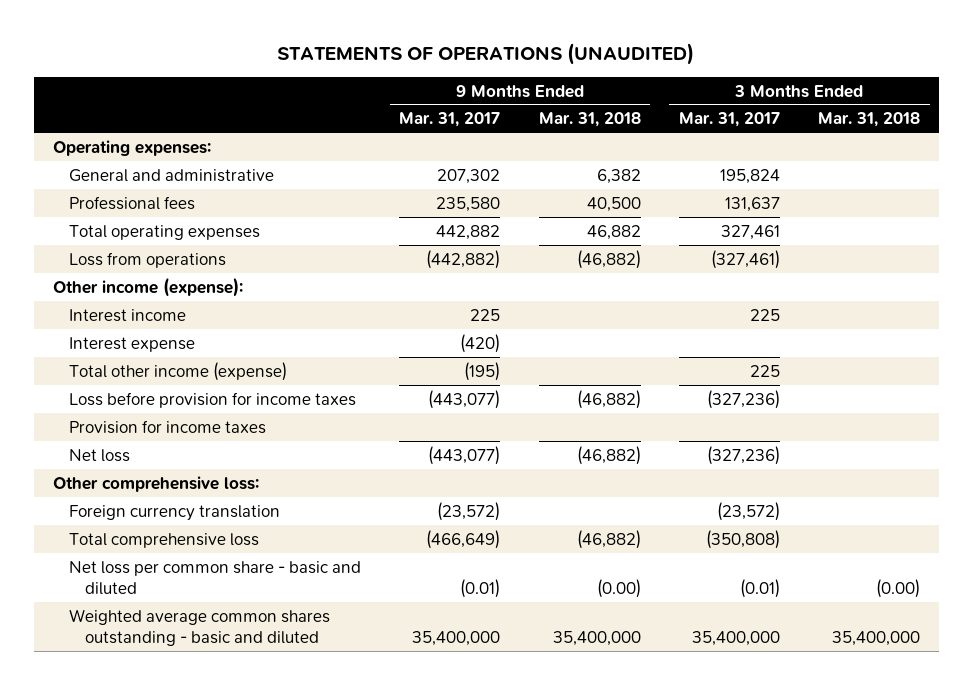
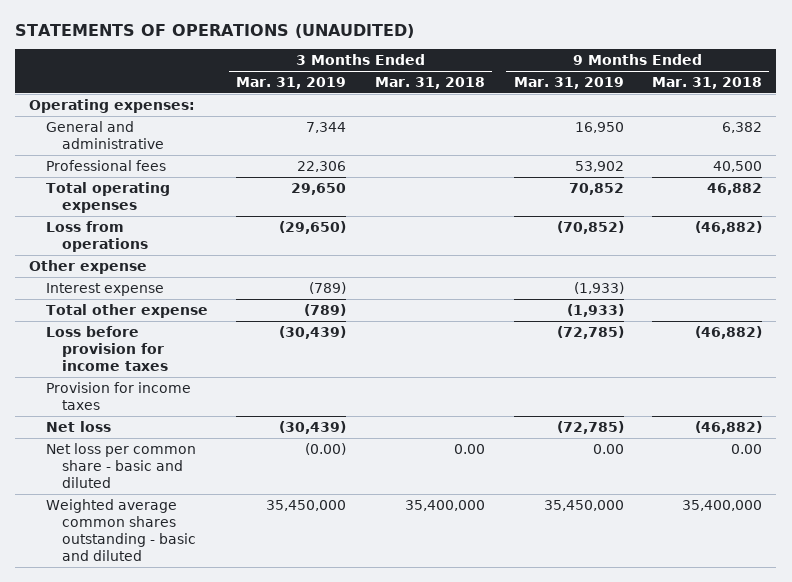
- | 9 Months Ended Mar. 31, 2017 | 9 Months Ended Mar. 31, 2018 | 3 Months Ended Mar. 31, 2017 | 3 Months Ended Mar. 31, 2018
+ | 3 Months Ended Mar. 31, 2019 | 3 Months Ended Mar. 31, 2018 | 9 Months Ended Mar. 31, 2019 | 9 Months Ended Mar. 31, 2018
- Other income (expense):
- Interest income | 225 | | 225 |
+ Other expense
- Total other income (expense) | (195) | | 225 |
+ Total other expense | (789) | | (1,933) |
- Other comprehensive loss:
- Foreign currency translation | (23,572) | | (23,572) |
- Total comprehensive loss | (466,649) | (46,882) | (350,808) |
- Net loss per common share - basic and diluted | (0.01) | (0.00) | (0.01) | (0.00)
+ Net loss per common share - basic and diluted | (0.00) | 0.00 | 0.00 | 0.00

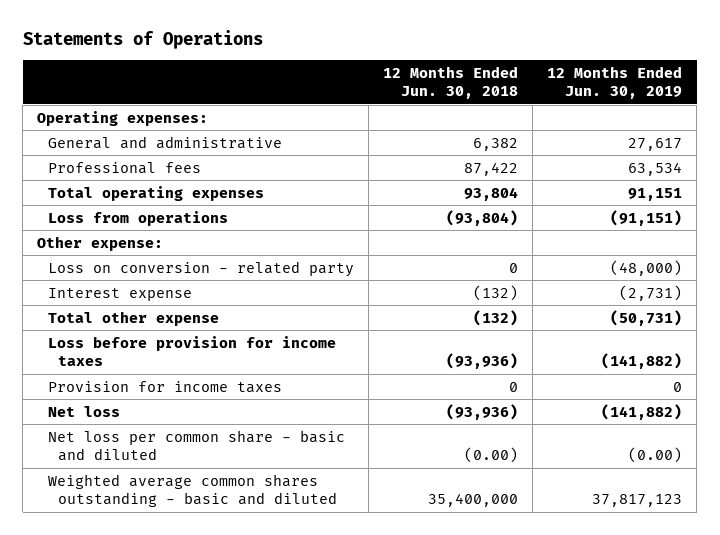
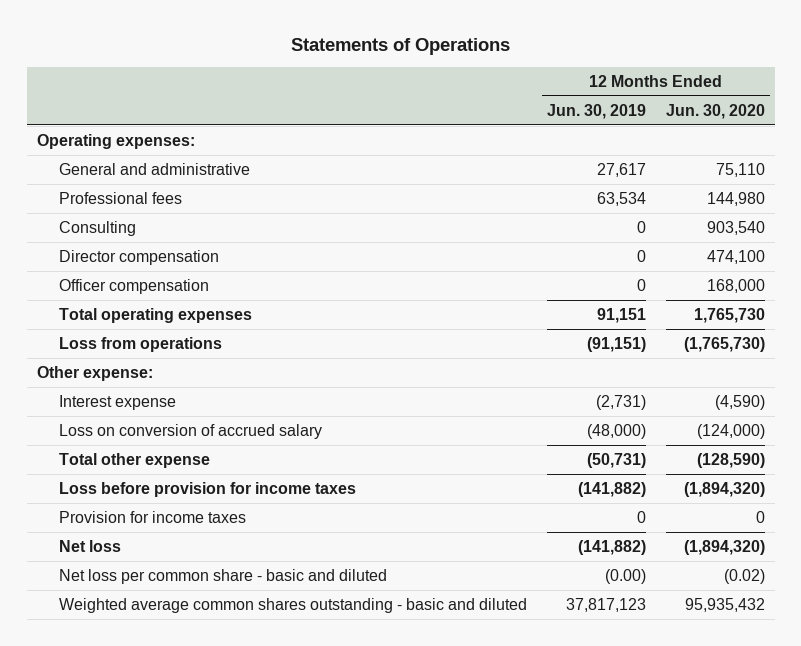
- | 12 Months Ended Jun. 30, 2018 | 12 Months Ended Jun. 30, 2019
+ | 12 Months Ended Jun. 30, 2019 | 12 Months Ended Jun. 30, 2020
+ Consulting | 0 | 903,540
+ Director compensation | 0 | 474,100
+ Officer compensation | 0 | 168,000
- Loss on conversion - related party | 0 | (48,000)
+ Loss on conversion of accrued salary | (48,000) | (124,000)

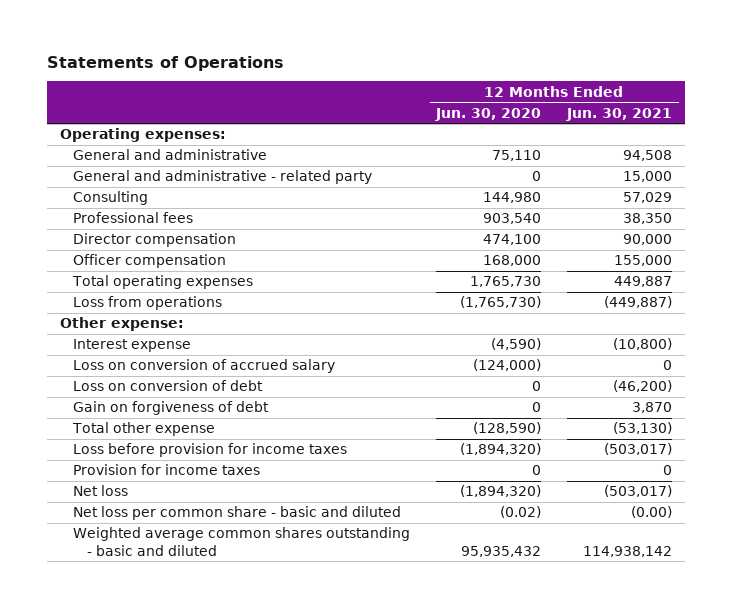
- | 12 Months Ended Jun. 30, 2019 | 12 Months Ended Jun. 30, 2020
+ | 12 Months Ended Jun. 30, 2020 | 12 Months Ended Jun. 30, 2021
- Professional fees | 63,534 | 144,980
- Consulting | 0 | 903,540
+ General and administrative - related party | 0 | 15,000
+ Consulting | 144,980 | 57,029
+ Professional fees | 903,540 | 38,350
+ Loss on conversion of debt | 0 | (46,200)
+ Gain on forgiveness of debt | 0 | 3,870

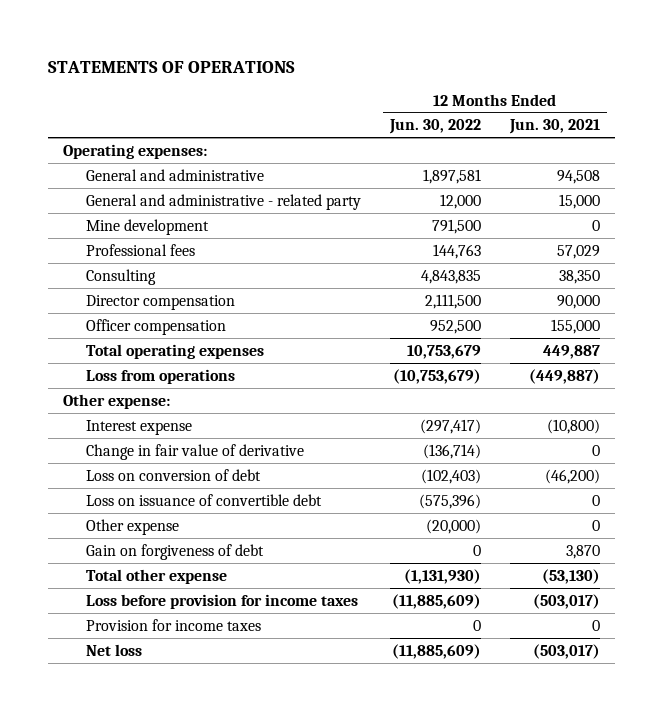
- Statements of Operations
+ STATEMENTS OF OPERATIONS
- | 12 Months Ended Jun. 30, 2020 | 12 Months Ended Jun. 30, 2021
+ | 12 Months Ended Jun. 30, 2022 | 12 Months Ended Jun. 30, 2021
- Consulting | 144,980 | 57,029
- Professional fees | 903,540 | 38,350
+ Mine development | 791,500 | 0
+ Professional fees | 144,763 | 57,029
+ Consulting | 4,843,835 | 38,350
- Loss on conversion of accrued salary | (124,000) | 0
+ Change in fair value of derivative | (136,714) | 0
+ Loss on issuance of convertible debt | (575,396) | 0
+ Other expense | (20,000) | 0
- Net loss per common share - basic and diluted | (0.02) | (0.00)
- Weighted average common shares outstanding - basic and diluted | 95,935,432 | 114,938,142

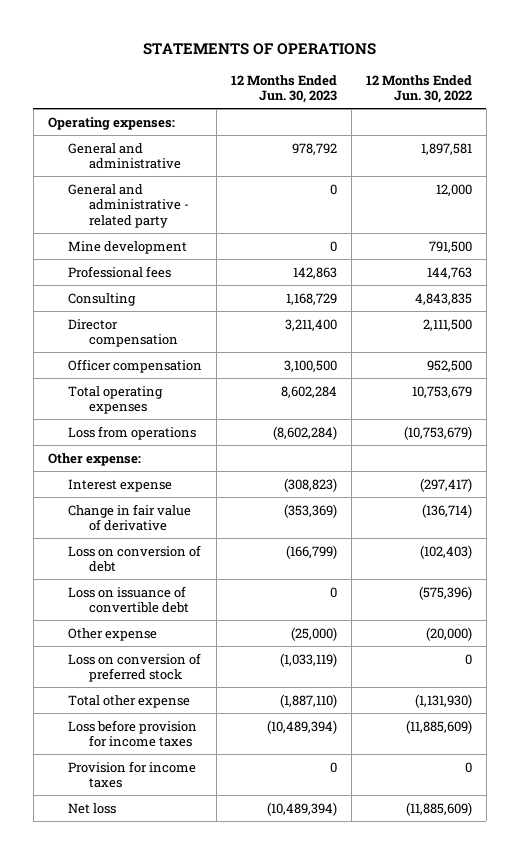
- | 12 Months Ended Jun. 30, 2022 | 12 Months Ended Jun. 30, 2021
+ | 12 Months Ended Jun. 30, 2023 | 12 Months Ended Jun. 30, 2022
- Gain on forgiveness of debt | 0 | 3,870
+ Loss on conversion of preferred stock | (1,033,119) | 0

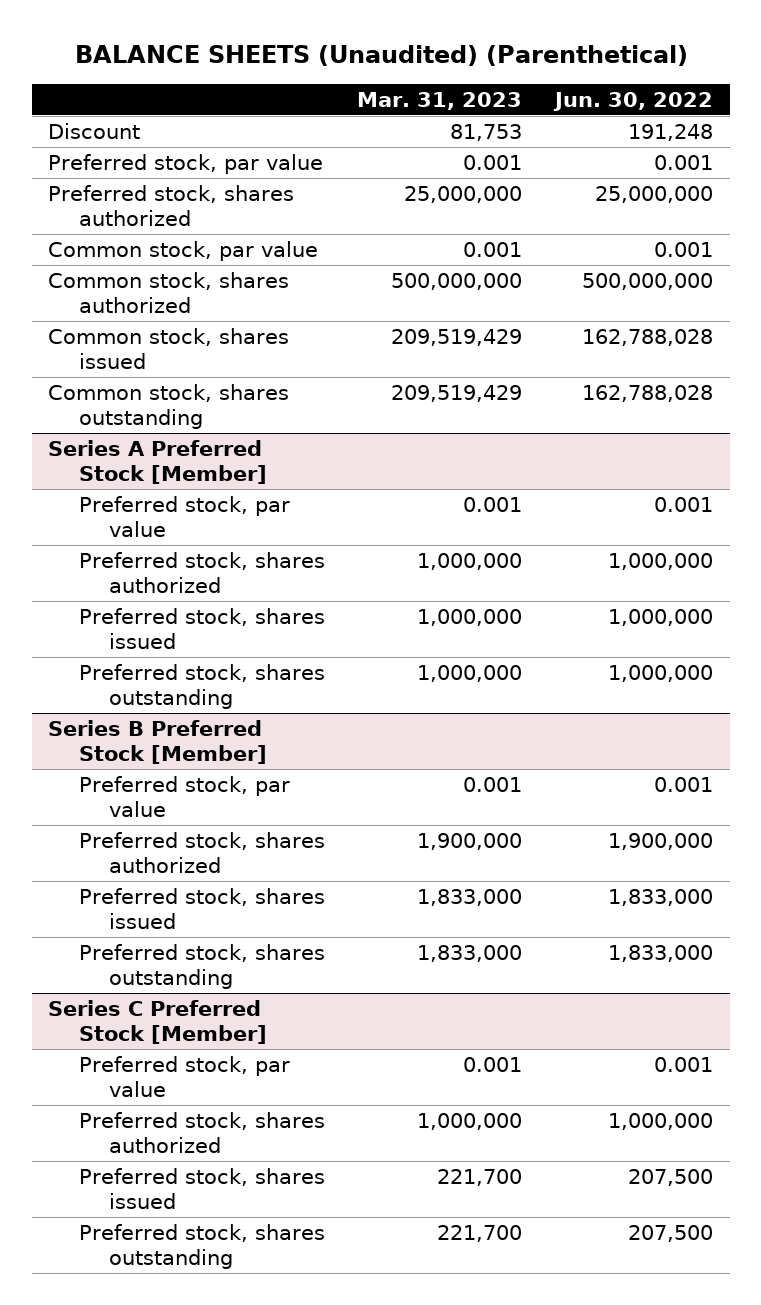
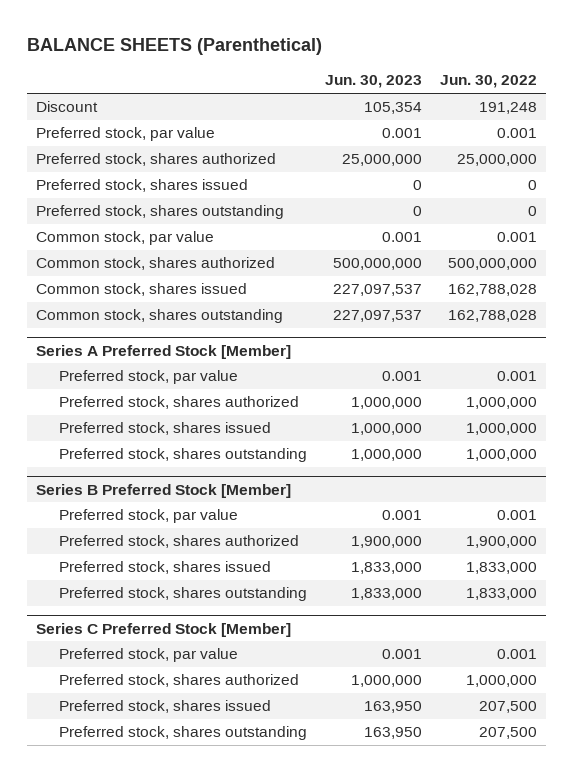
- BALANCE SHEETS (Unaudited) (Parenthetical)
+ BALANCE SHEETS (Parenthetical)
- | Mar. 31, 2023 | Jun. 30, 2022
+ | Jun. 30, 2023 | Jun. 30, 2022
+ Preferred stock, shares issued | 0 | 0
+ Preferred stock, shares outstanding | 0 | 0

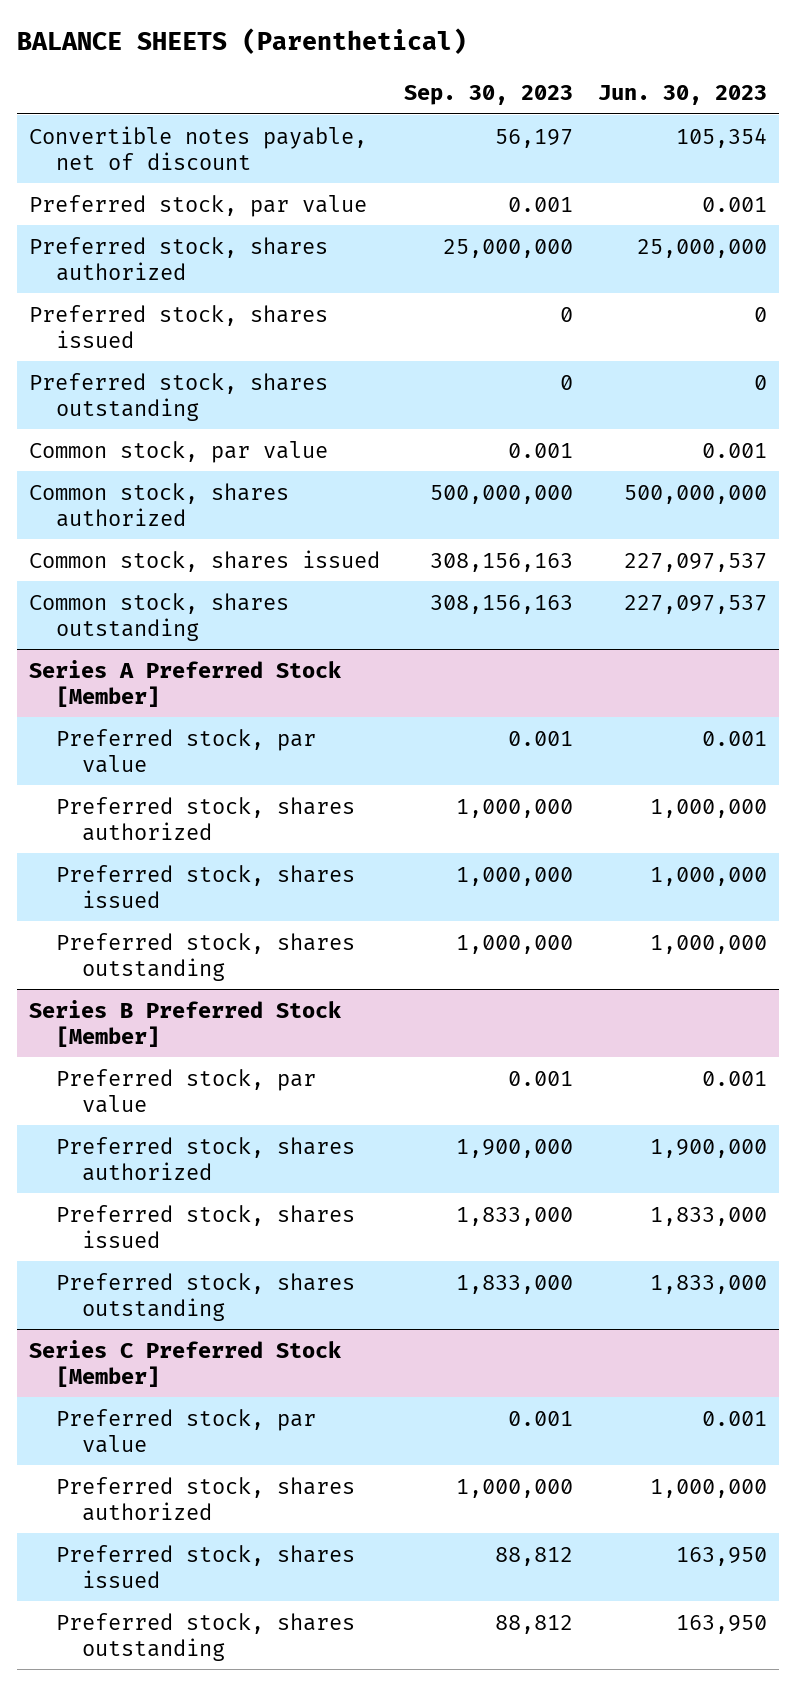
- | Jun. 30, 2023 | Jun. 30, 2022
+ | Sep. 30, 2023 | Jun. 30, 2023
- Discount | 105,354 | 191,248
+ Convertible notes payable, net of discount | 56,197 | 105,354

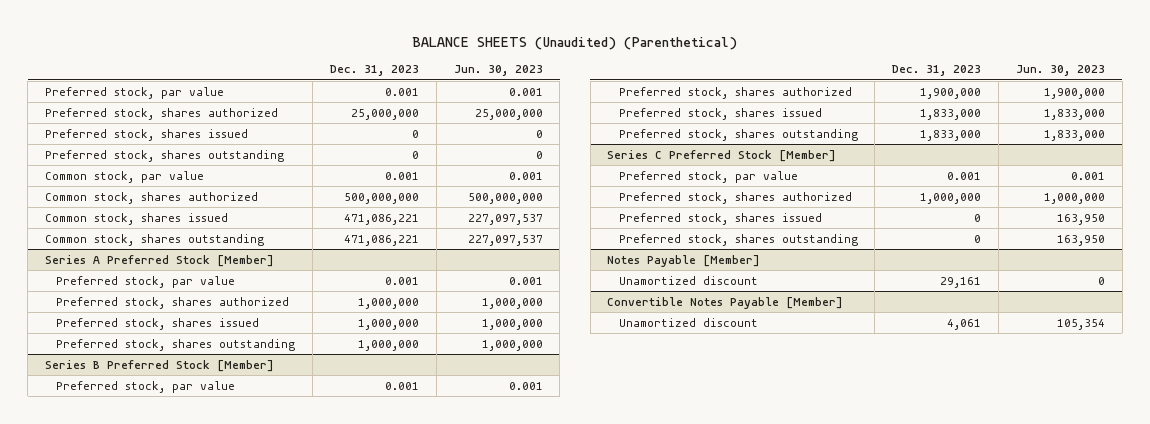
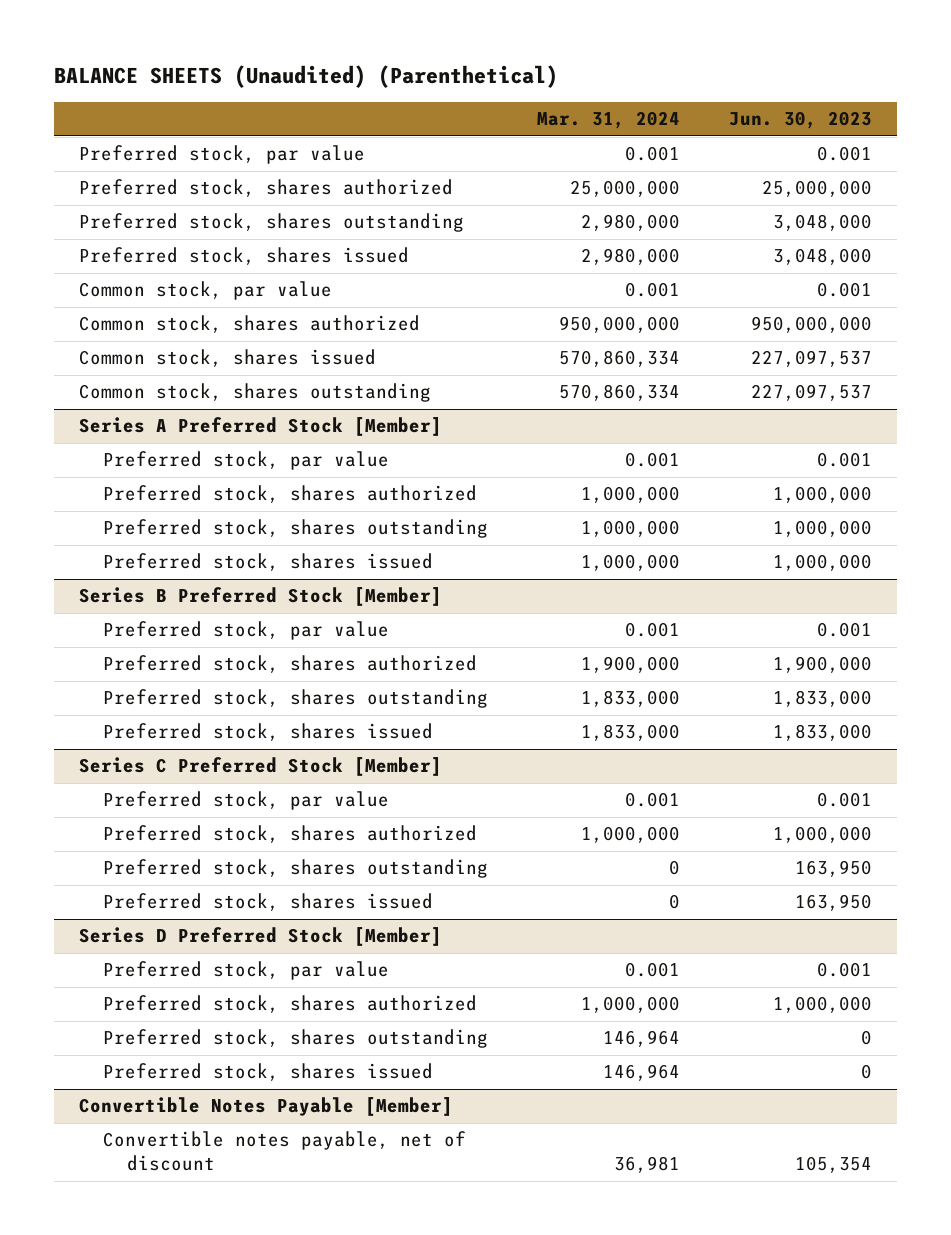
- | Dec. 31, 2023 | Jun. 30, 2023
+ | Mar. 31, 2024 | Jun. 30, 2023
- Preferred stock, shares issued | 0 | 0
- Preferred stock, shares outstanding | 0 | 0
+ Preferred stock, shares outstanding | 2,980,000 | 3,048,000
+ Preferred stock, shares issued | 2,980,000 | 3,048,000
- Common stock, shares authorized | 500,000,000 | 500,000,000
+ Common stock, shares authorized | 950,000,000 | 950,000,000
@ Series A Preferred Stock [Member]
moved down: Preferred stock, shares issued | 1,000,000 | 1,000,000
@ Series B Preferred Stock [Member]
moved down: Preferred stock, shares issued | 1,833,000 | 1,833,000
- Notes Payable [Member]
- Unamortized discount | 29,161 | 0
@ Series C Preferred Stock [Member]
moved down: Preferred stock, shares issued | 0 | 163,950
+ Series D Preferred Stock [Member]
+ Preferred stock, par value | 0.001 | 0.001
+ Preferred stock, shares authorized | 1,000,000 | 1,000,000
+ Preferred stock, shares outstanding | 146,964 | 0
+ Preferred stock, shares issued | 146,964 | 0
@ Convertible Notes Payable [Member]
- Unamortized discount | 4,061 | 105,354
+ Convertible notes payable, net of discount | 36,981 | 105,354

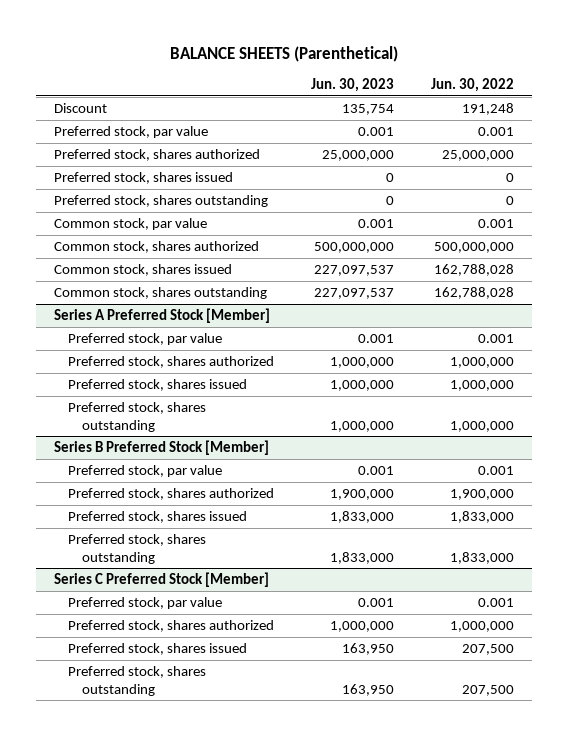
- BALANCE SHEETS (Unaudited) (Parenthetical)
+ BALANCE SHEETS (Parenthetical)
- | Mar. 31, 2024 | Jun. 30, 2023
+ | Jun. 30, 2023 | Jun. 30, 2022
+ Discount | 135,754 | 191,248
- Preferred stock, shares outstanding | 2,980,000 | 3,048,000
- Preferred stock, shares issued | 2,980,000 | 3,048,000
+ Preferred stock, shares issued | 0 | 0
+ Preferred stock, shares outstanding | 0 | 0
- Common stock, shares authorized | 950,000,000 | 950,000,000
+ Common stock, shares authorized | 500,000,000 | 500,000,000
@ Series A Preferred Stock [Member]
moved down: Preferred stock, shares outstanding | 1,000,000 | 1,000,000
@ Series B Preferred Stock [Member]
moved down: Preferred stock, shares outstanding | 1,833,000 | 1,833,000
- Series D Preferred Stock [Member]
- Preferred stock, par value | 0.001 | 0.001
- Preferred stock, shares authorized | 1,000,000 | 1,000,000
- Preferred stock, shares outstanding | 146,964 | 0
- Preferred stock, shares issued | 146,964 | 0
- Convertible Notes Payable [Member]
- Convertible notes payable, net of discount | 36,981 | 105,354
@ Series C Preferred Stock [Member]
moved down: Preferred stock, shares outstanding | 163,950 | 207,500

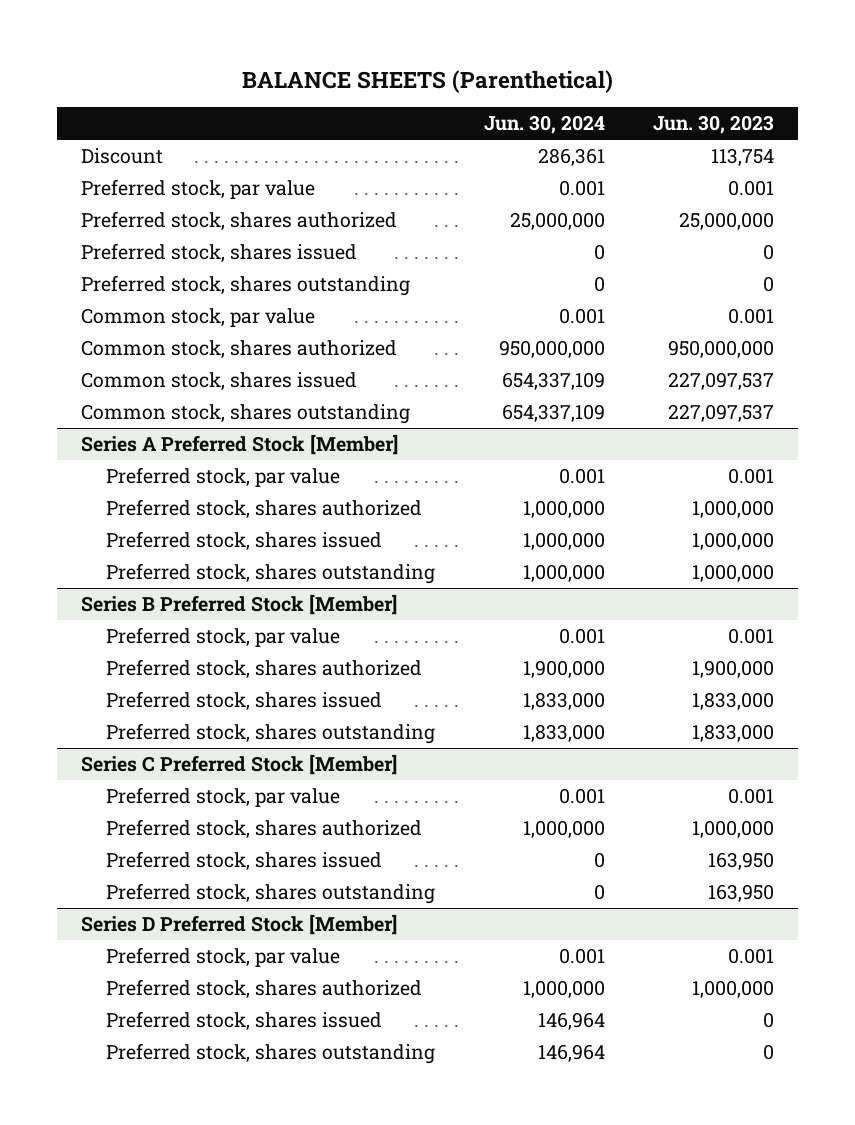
- | Jun. 30, 2023 | Jun. 30, 2022
+ | Jun. 30, 2024 | Jun. 30, 2023
- Discount | 135,754 | 191,248
+ Discount | 286,361 | 113,754
- Common stock, shares authorized | 500,000,000 | 500,000,000
+ Common stock, shares authorized | 950,000,000 | 950,000,000
+ Series D Preferred Stock [Member]
+ Preferred stock, par value | 0.001 | 0.001
+ Preferred stock, shares authorized | 1,000,000 | 1,000,000
+ Preferred stock, shares issued | 146,964 | 0
+ Preferred stock, shares outstanding | 146,964 | 0

